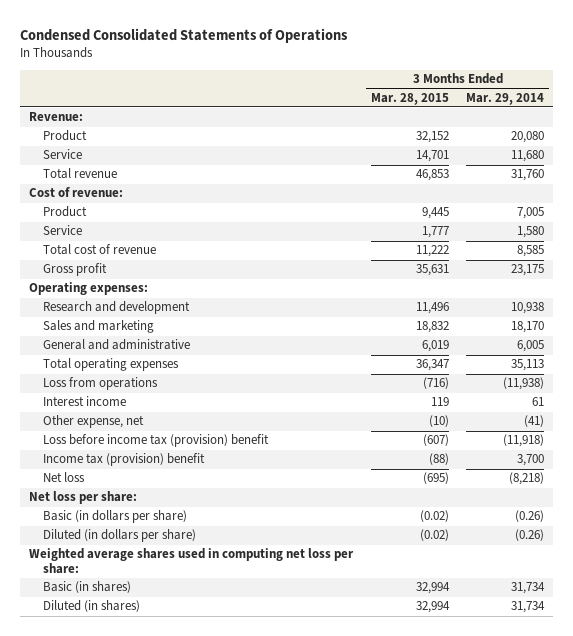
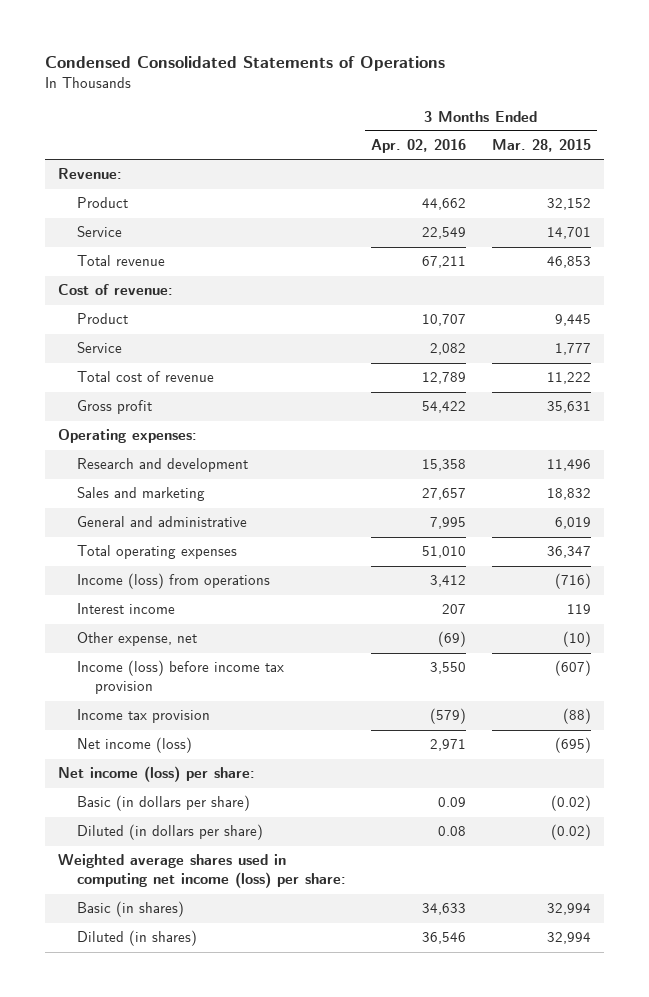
- | 3 Months Ended Mar. 28, 2015 | 3 Months Ended Mar. 29, 2014
+ | 3 Months Ended Apr. 02, 2016 | 3 Months Ended Mar. 28, 2015
- Loss from operations | (716) | (11,938)
+ Income (loss) from operations | 3,412 | (716)
- Loss before income tax (provision) benefit | (607) | (11,918)
- Income tax (provision) benefit | (88) | 3,700
- Net loss | (695) | (8,218)
- Net loss per share:
+ Income (loss) before income tax provision | 3,550 | (607)
+ Income tax provision | (579) | (88)
+ Net income (loss) | 2,971 | (695)
+ Net income (loss) per share:
- Weighted average shares used in computing net loss per share:
+ Weighted average shares used in computing net income (loss) per share:

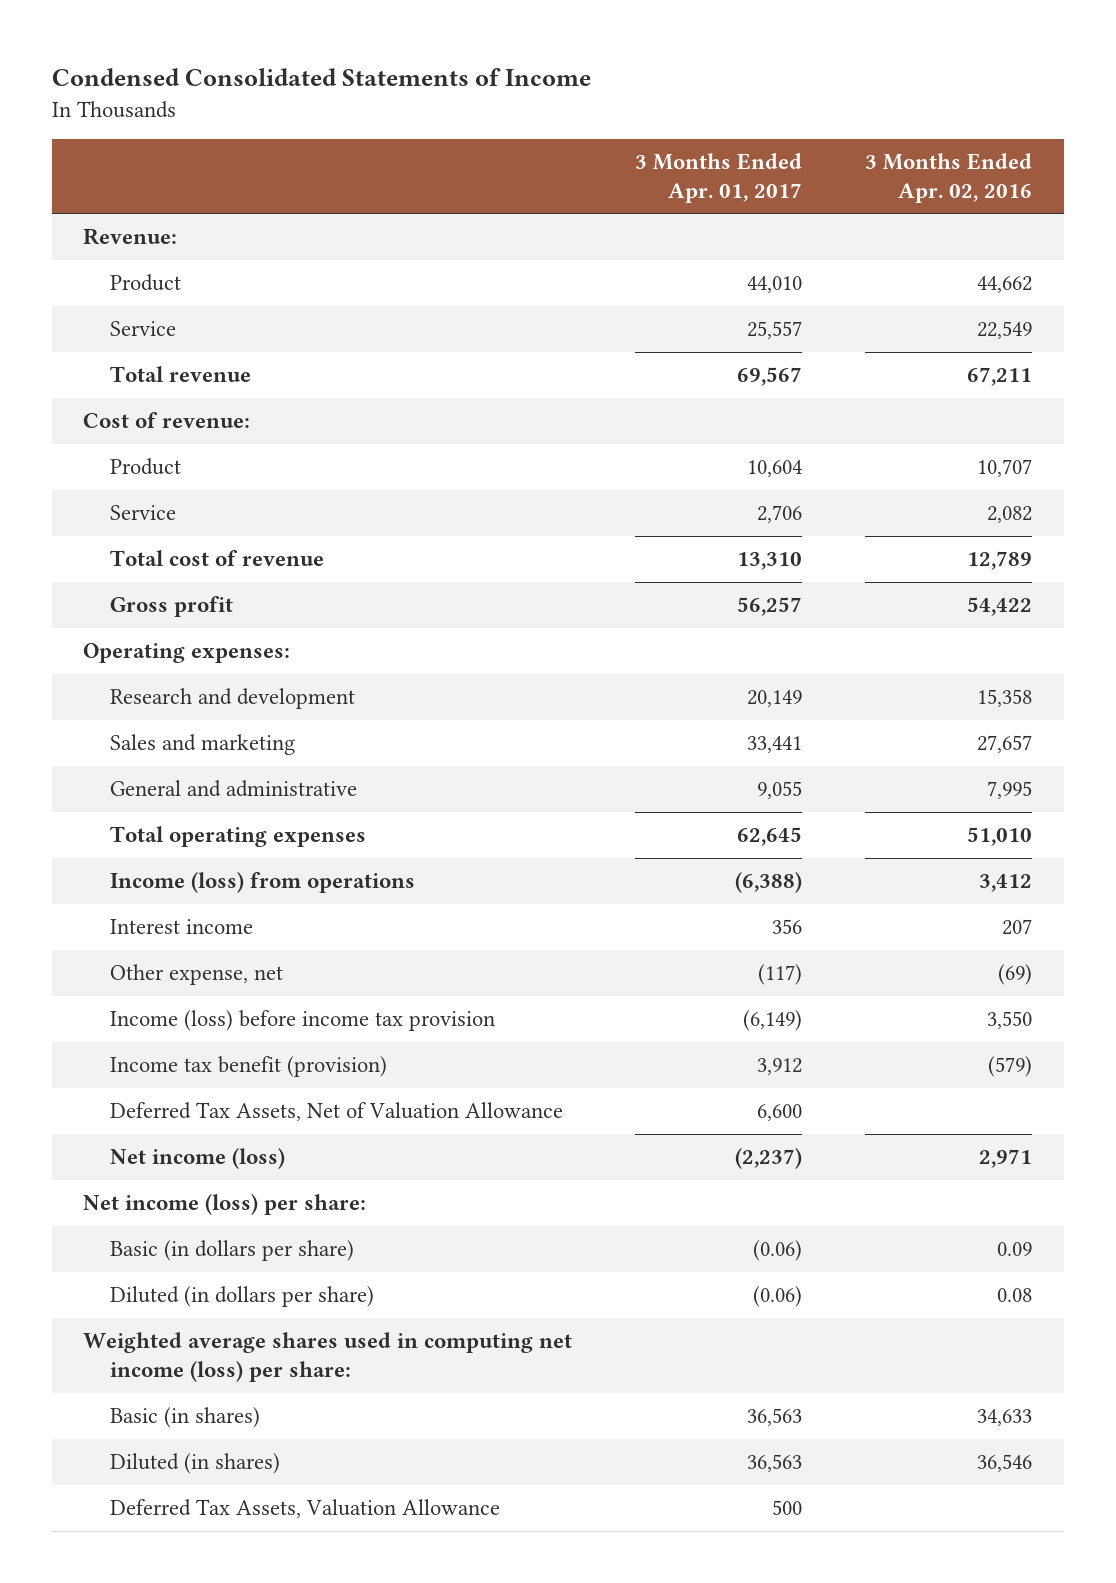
- Condensed Consolidated Statements of Operations
+ Condensed Consolidated Statements of Income
- | 3 Months Ended Apr. 02, 2016 | 3 Months Ended Mar. 28, 2015
+ | 3 Months Ended Apr. 01, 2017 | 3 Months Ended Apr. 02, 2016
- Income tax provision | (579) | (88)
+ Income tax benefit (provision) | 3,912 | (579)
+ Deferred Tax Assets, Net of Valuation Allowance | 6,600 |
+ Deferred Tax Assets, Valuation Allowance | 500 |

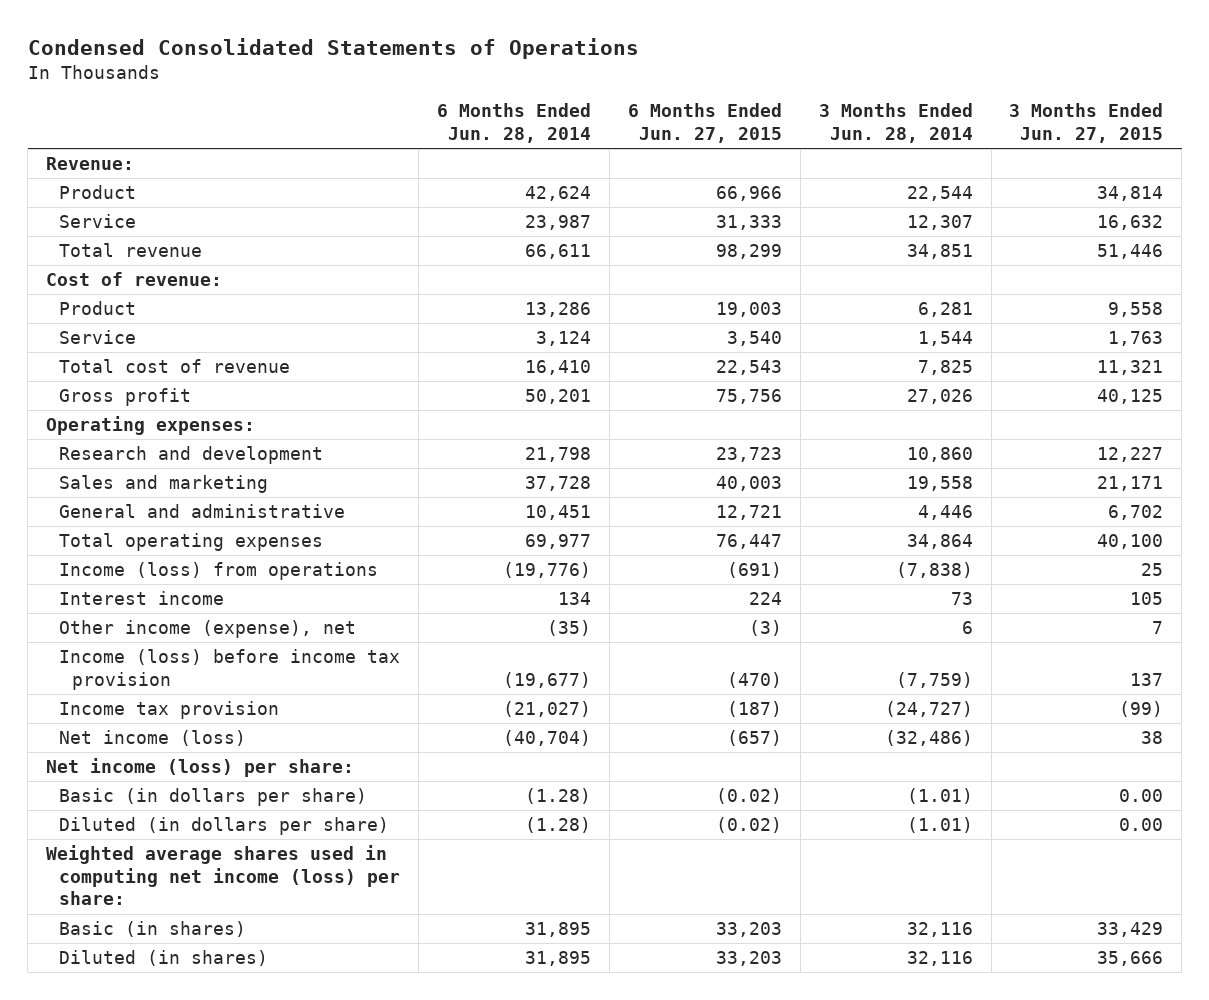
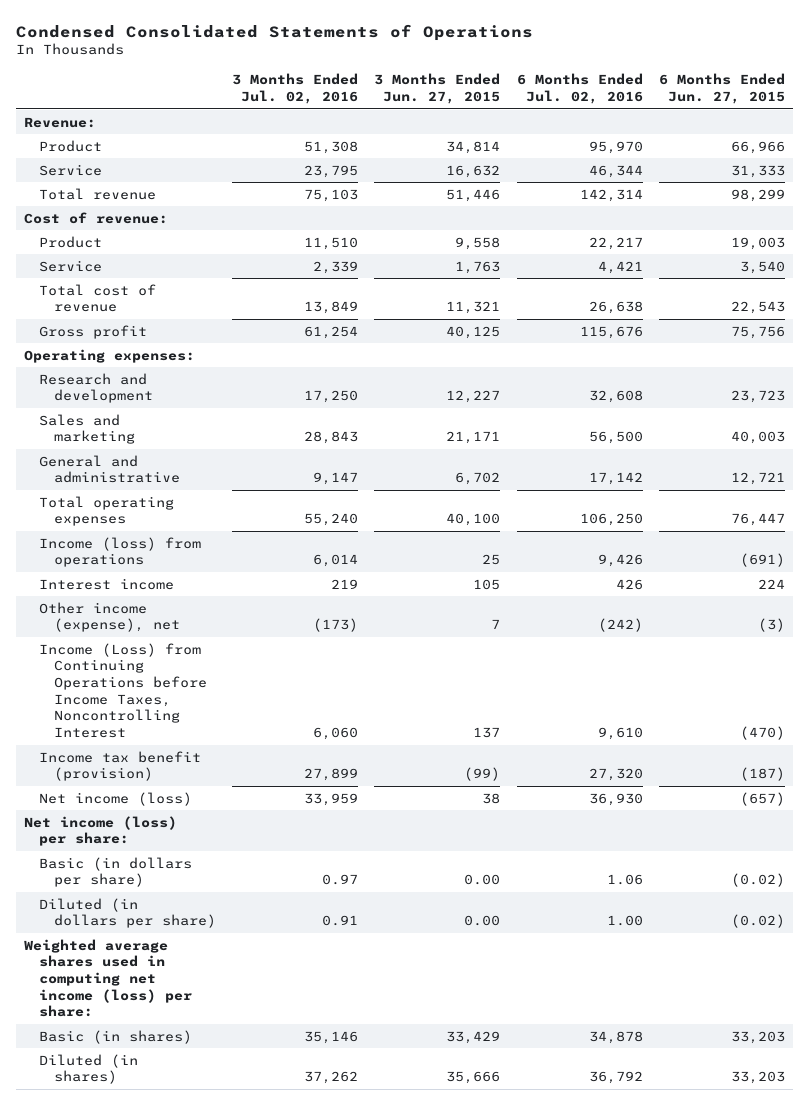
- | 6 Months Ended Jun. 28, 2014 | 6 Months Ended Jun. 27, 2015 | 3 Months Ended Jun. 28, 2014 | 3 Months Ended Jun. 27, 2015
+ | 3 Months Ended Jul. 02, 2016 | 3 Months Ended Jun. 27, 2015 | 6 Months Ended Jul. 02, 2016 | 6 Months Ended Jun. 27, 2015
- Income (loss) before income tax provision | (19,677) | (470) | (7,759) | 137
- Income tax provision | (21,027) | (187) | (24,727) | (99)
+ Income (Loss) from Continuing Operations before Income Taxes, Noncontrolling Interest | 6,060 | 137 | 9,610 | (470)
+ Income tax benefit (provision) | 27,899 | (99) | 27,320 | (187)

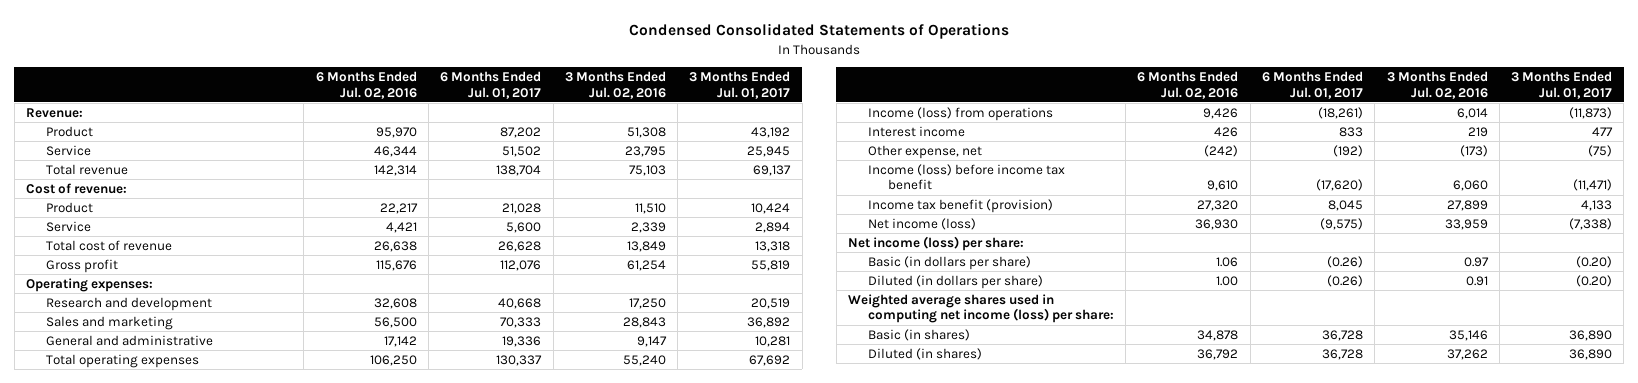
- | 3 Months Ended Jul. 02, 2016 | 3 Months Ended Jun. 27, 2015 | 6 Months Ended Jul. 02, 2016 | 6 Months Ended Jun. 27, 2015
+ | 6 Months Ended Jul. 02, 2016 | 6 Months Ended Jul. 01, 2017 | 3 Months Ended Jul. 02, 2016 | 3 Months Ended Jul. 01, 2017
- Other income (expense), net | (173) | 7 | (242) | (3)
- Income (Loss) from Continuing Operations before Income Taxes, Noncontrolling Interest | 6,060 | 137 | 9,610 | (470)
+ Other expense, net | (242) | (192) | (173) | (75)
+ Income (loss) before income tax benefit | 9,610 | (17,620) | 6,060 | (11,471)

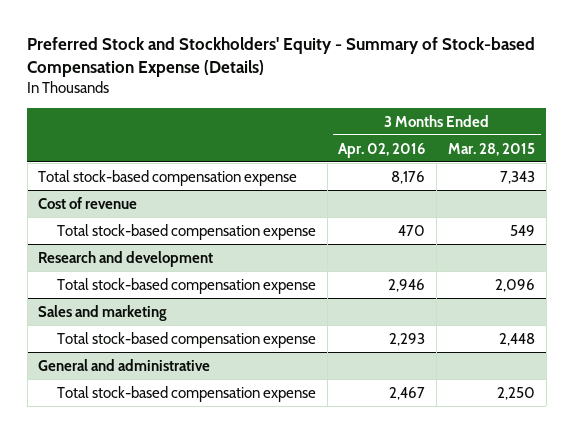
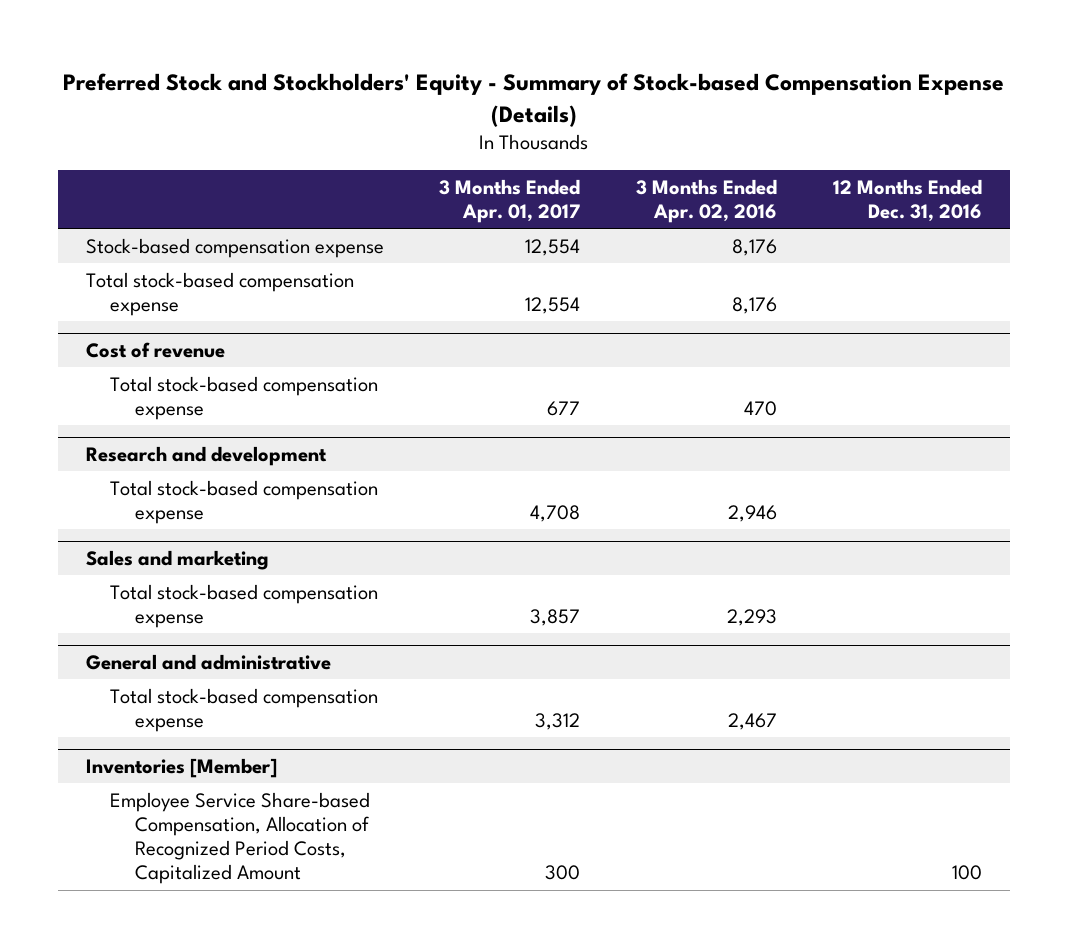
- | 3 Months Ended Apr. 02, 2016 | 3 Months Ended Mar. 28, 2015
+ | 3 Months Ended Apr. 01, 2017 | 3 Months Ended Apr. 02, 2016 | 12 Months Ended Dec. 31, 2016
+ Stock-based compensation expense | 12,554 | 8,176 |
+ Inventories [Member]
+ Employee Service Share-based Compensation, Allocation of Recognized Period Costs, Capitalized Amount | 300 | | 100

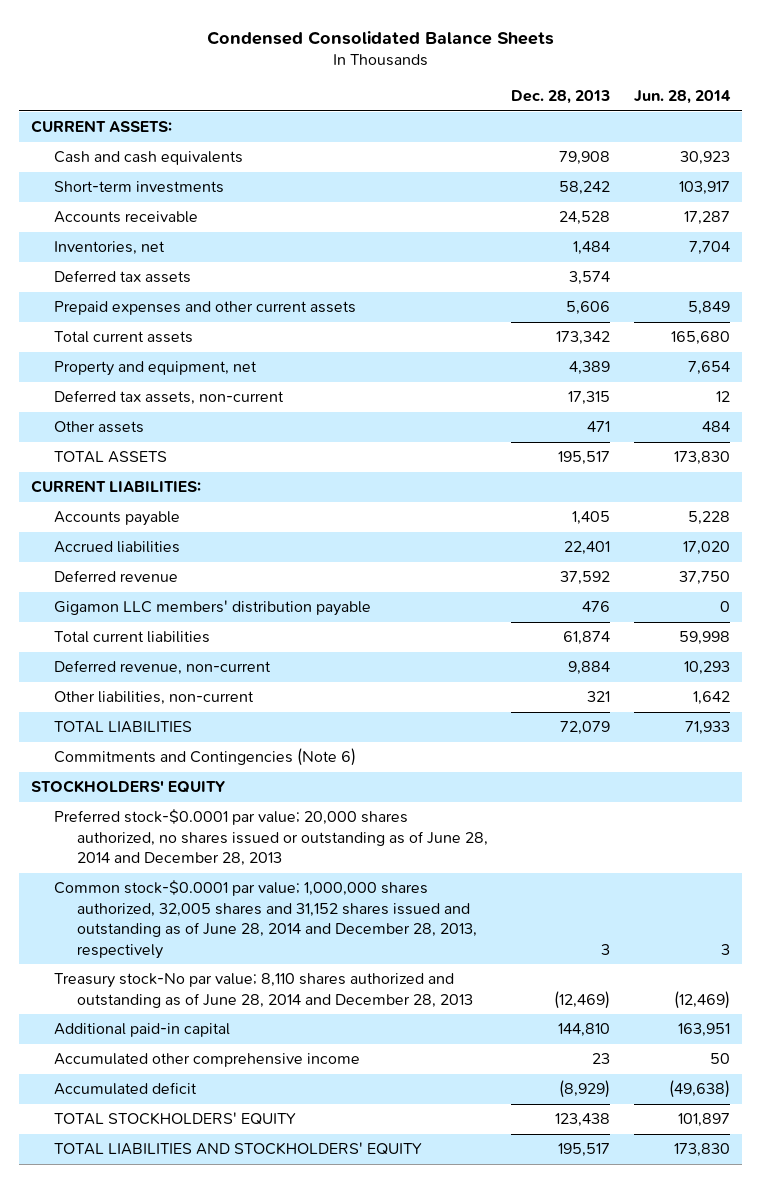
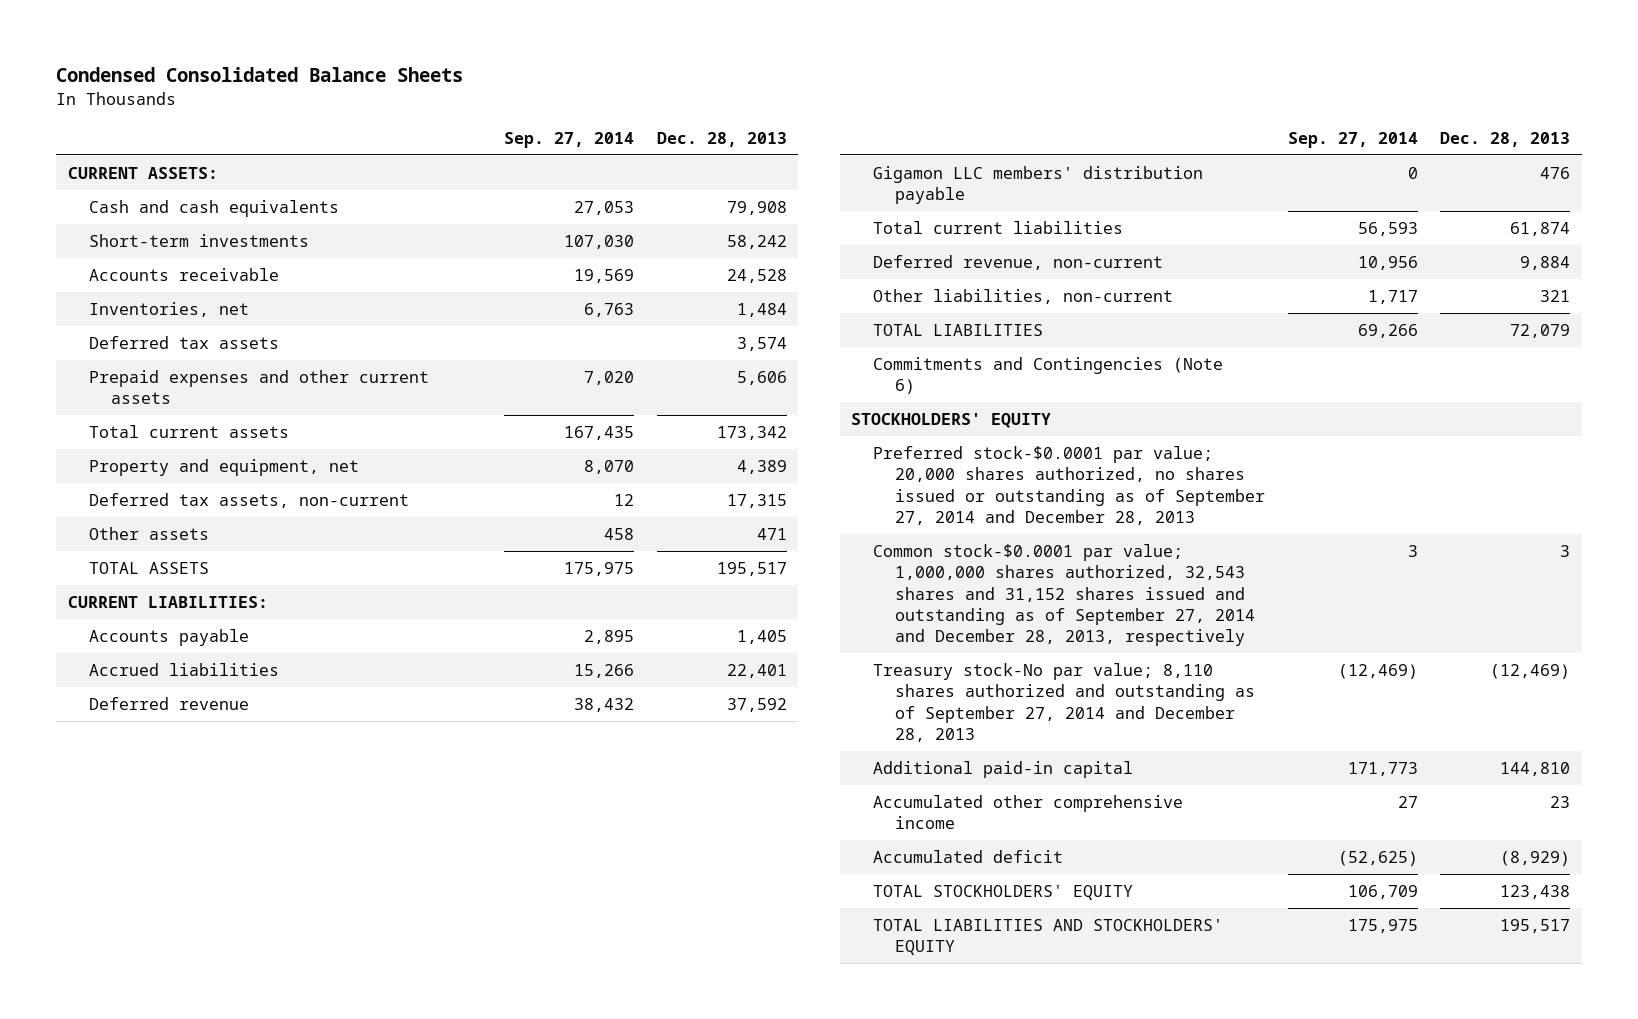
- | Dec. 28, 2013 | Jun. 28, 2014
+ | Sep. 27, 2014 | Dec. 28, 2013
- Preferred stock-$0.0001 par value; 20,000 shares authorized, no shares issued or outstanding as of June 28, 2014 and December 28, 2013
- Common stock-$0.0001 par value; 1,000,000 shares authorized, 32,005 shares and 31,152 shares issued and outstanding as of June 28, 2014 and December 28, 2013, respectively | 3 | 3
- Treasury stock-No par value; 8,110 shares authorized and outstanding as of June 28, 2014 and December 28, 2013 | (12,469) | (12,469)
+ Preferred stock-$0.0001 par value; 20,000 shares authorized, no shares issued or outstanding as of September 27, 2014 and December 28, 2013
+ Common stock-$0.0001 par value; 1,000,000 shares authorized, 32,543 shares and 31,152 shares issued and outstanding as of September 27, 2014 and December 28, 2013, respectively | 3 | 3
+ Treasury stock-No par value; 8,110 shares authorized and outstanding as of September 27, 2014 and December 28, 2013 | (12,469) | (12,469)

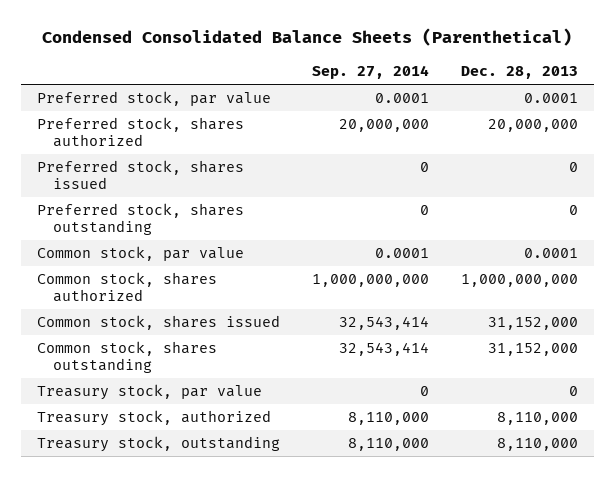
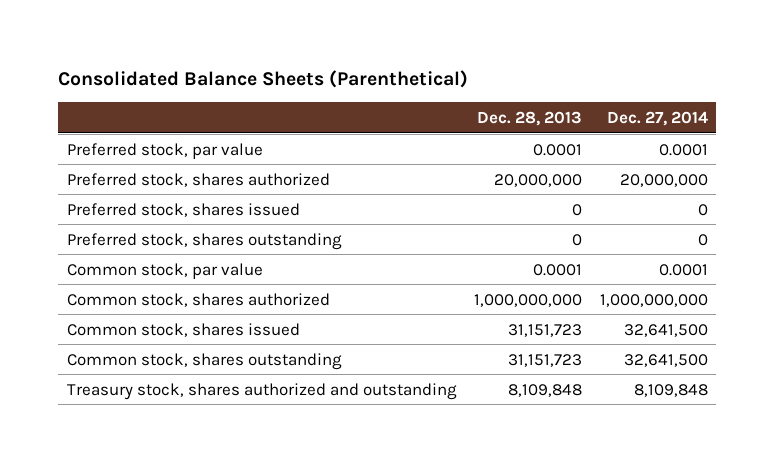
- Condensed Consolidated Balance Sheets (Parenthetical)
+ Consolidated Balance Sheets (Parenthetical)
- | Sep. 27, 2014 | Dec. 28, 2013
+ | Dec. 28, 2013 | Dec. 27, 2014
- Common stock, shares issued | 32,543,414 | 31,152,000
- Common stock, shares outstanding | 32,543,414 | 31,152,000
- Treasury stock, par value | 0 | 0
- Treasury stock, authorized | 8,110,000 | 8,110,000
- Treasury stock, outstanding | 8,110,000 | 8,110,000
+ Common stock, shares issued | 31,151,723 | 32,641,500
+ Common stock, shares outstanding | 31,151,723 | 32,641,500
+ Treasury stock, shares authorized and outstanding | 8,109,848 | 8,109,848

